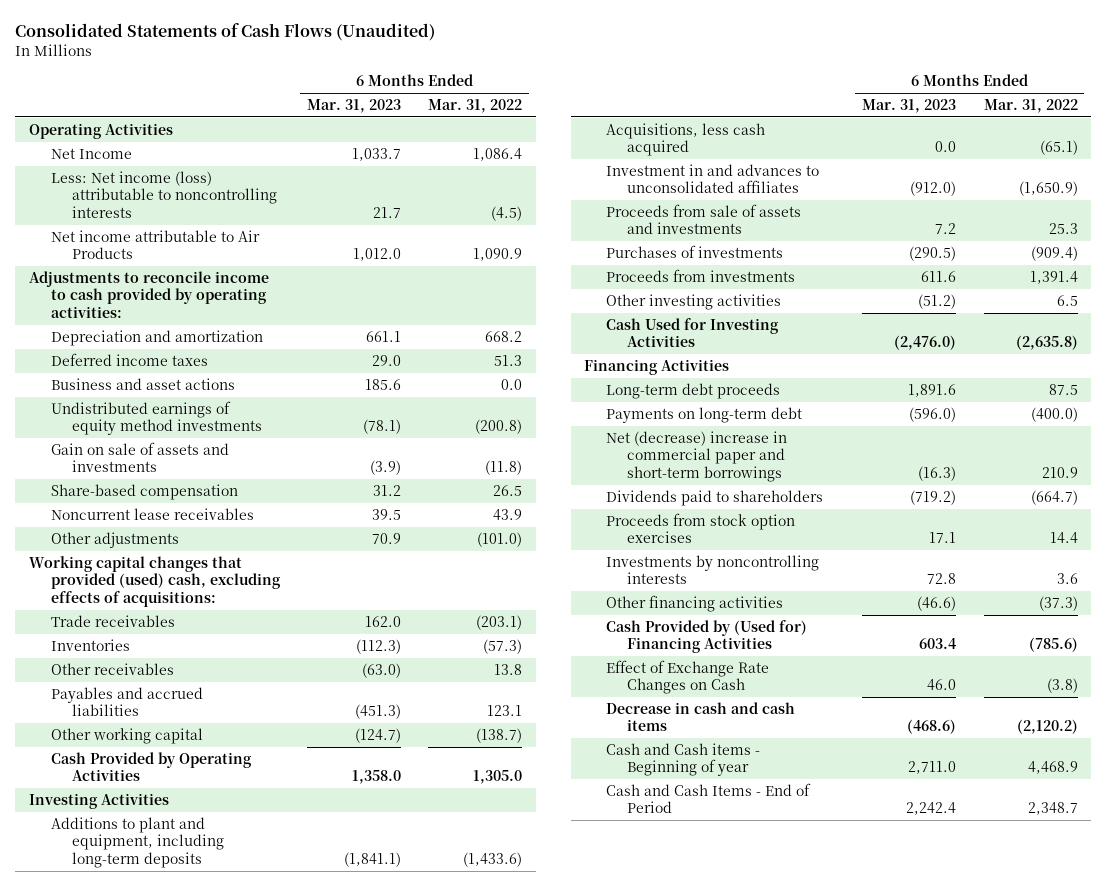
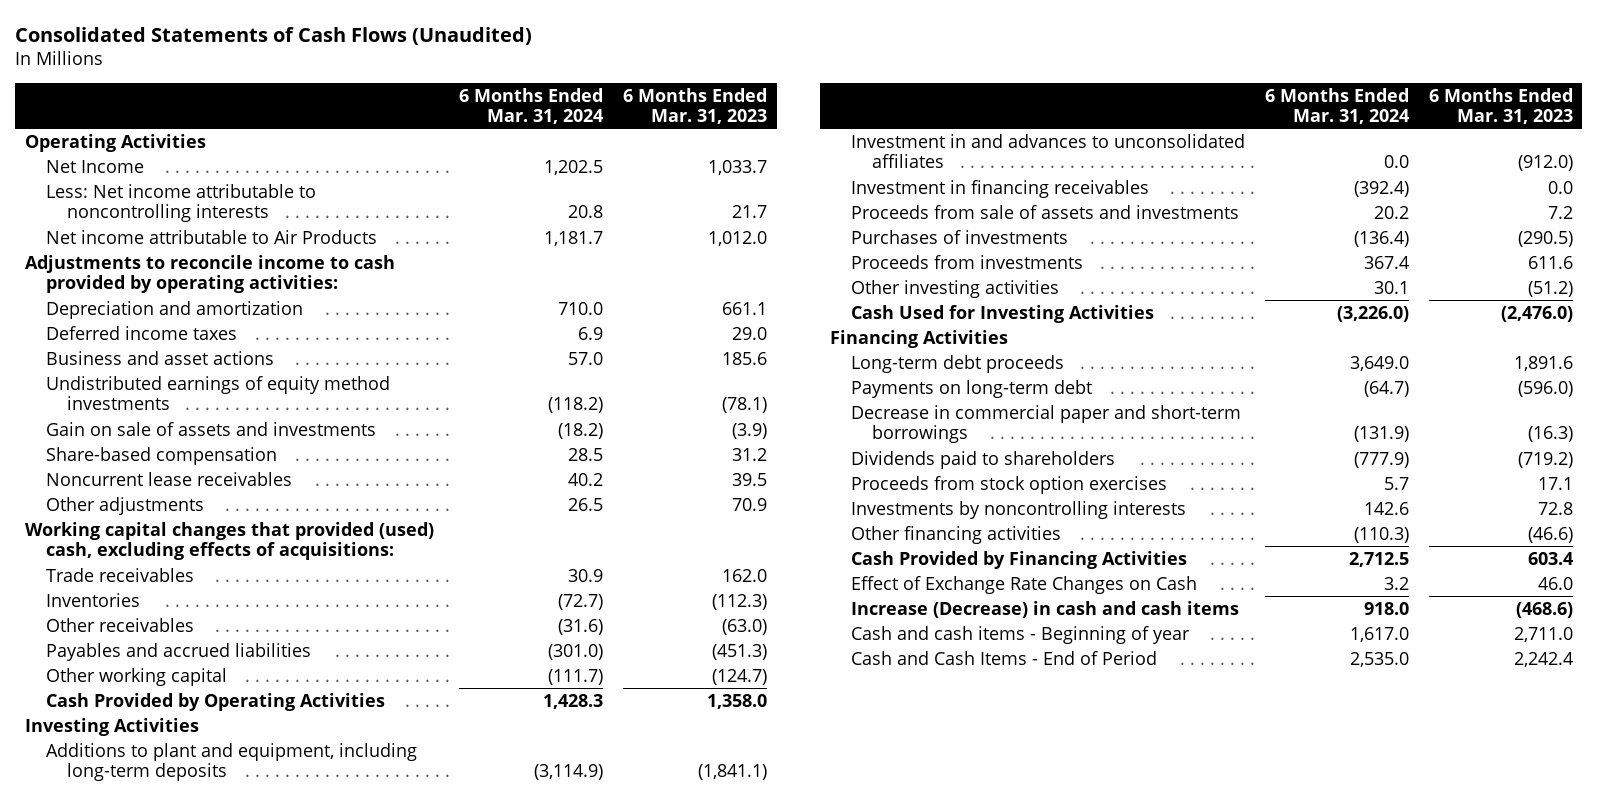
- | 6 Months Ended Mar. 31, 2023 | 6 Months Ended Mar. 31, 2022
+ | 6 Months Ended Mar. 31, 2024 | 6 Months Ended Mar. 31, 2023
- Less: Net income (loss) attributable to noncontrolling interests | 21.7 | (4.5)
+ Less: Net income attributable to noncontrolling interests | 20.8 | 21.7
- Acquisitions, less cash acquired | 0.0 | (65.1)
+ Investment in financing receivables | (392.4) | 0.0
- Net (decrease) increase in commercial paper and short-term borrowings | (16.3) | 210.9
+ Decrease in commercial paper and short-term borrowings | (131.9) | (16.3)
- Cash Provided by (Used for) Financing Activities | 603.4 | (785.6)
+ Cash Provided by Financing Activities | 2,712.5 | 603.4
- Decrease in cash and cash items | (468.6) | (2,120.2)
- Cash and Cash items - Beginning of year | 2,711.0 | 4,468.9
+ Increase (Decrease) in cash and cash items | 918.0 | (468.6)
+ Cash and cash items - Beginning of year | 1,617.0 | 2,711.0

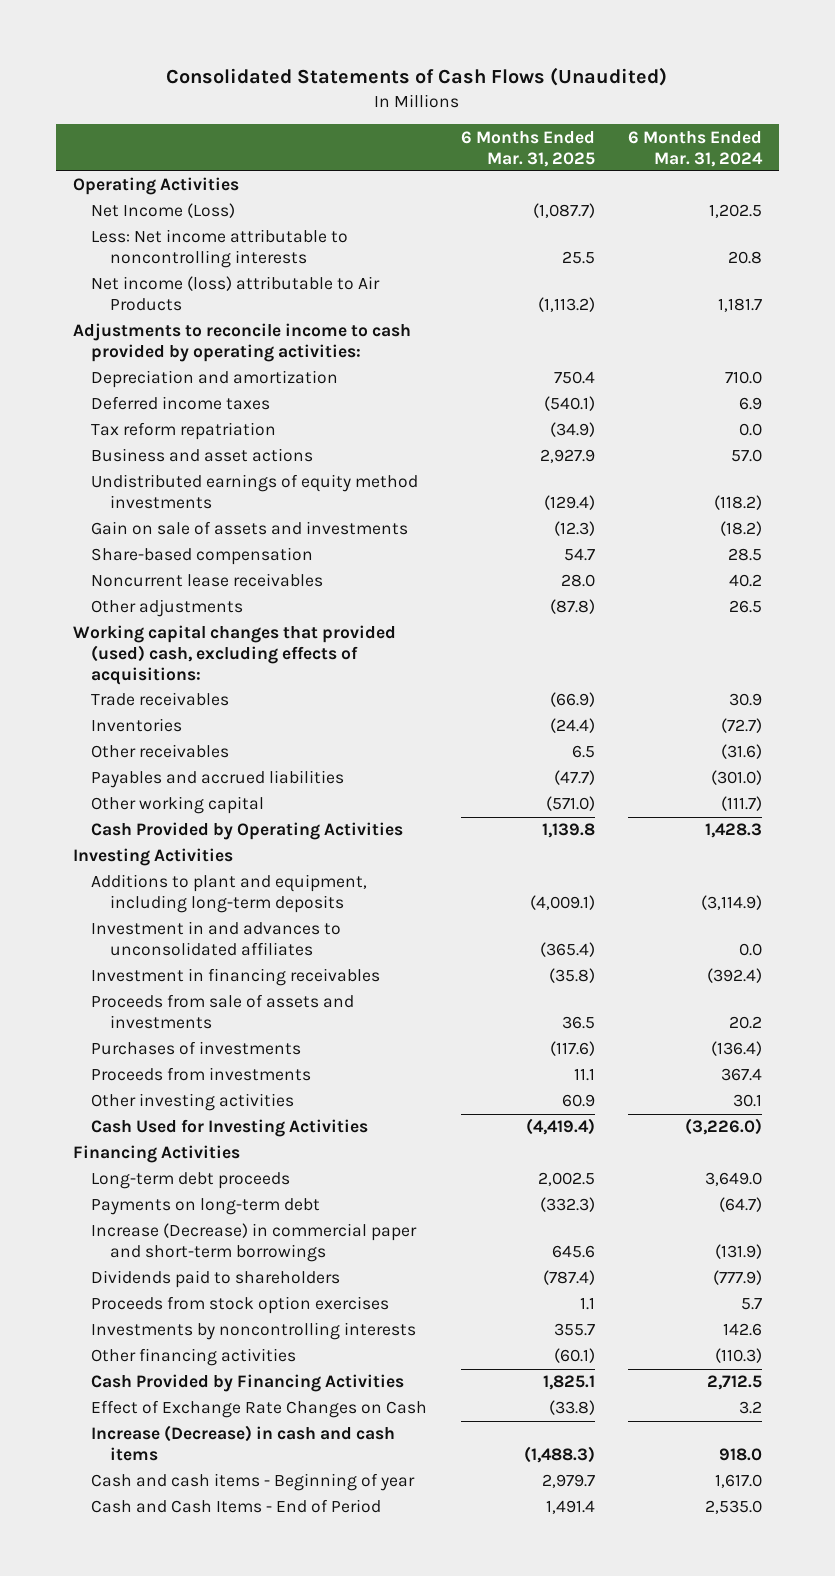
- | 6 Months Ended Mar. 31, 2024 | 6 Months Ended Mar. 31, 2023
+ | 6 Months Ended Mar. 31, 2025 | 6 Months Ended Mar. 31, 2024
- Net Income | 1,202.5 | 1,033.7
+ Net Income (Loss) | (1,087.7) | 1,202.5
- Net income attributable to Air Products | 1,181.7 | 1,012.0
+ Net income (loss) attributable to Air Products | (1,113.2) | 1,181.7
+ Tax reform repatriation | (34.9) | 0.0
- Decrease in commercial paper and short-term borrowings | (131.9) | (16.3)
+ Increase (Decrease) in commercial paper and short-term borrowings | 645.6 | (131.9)

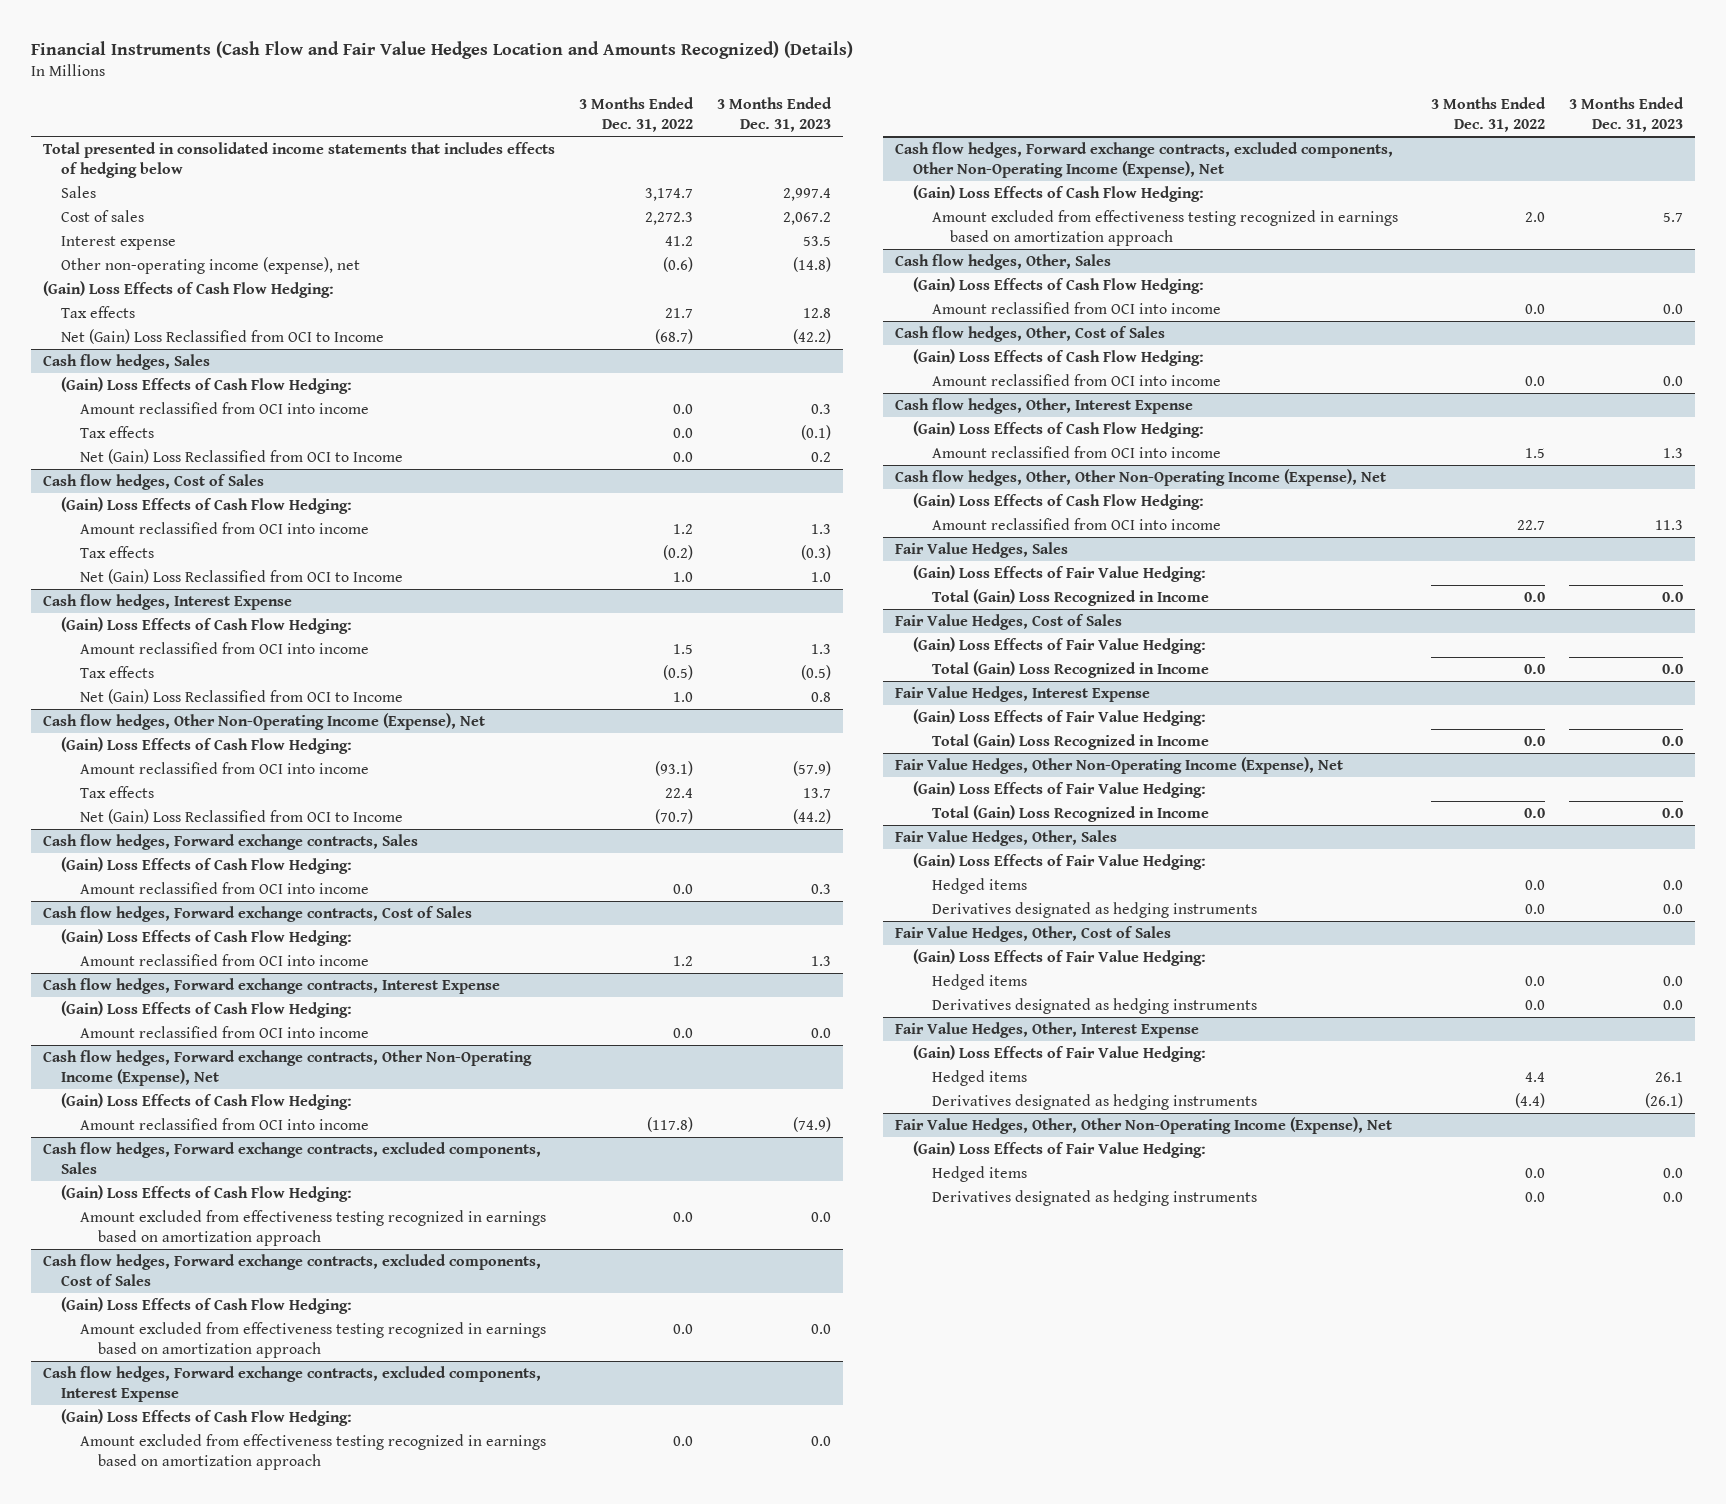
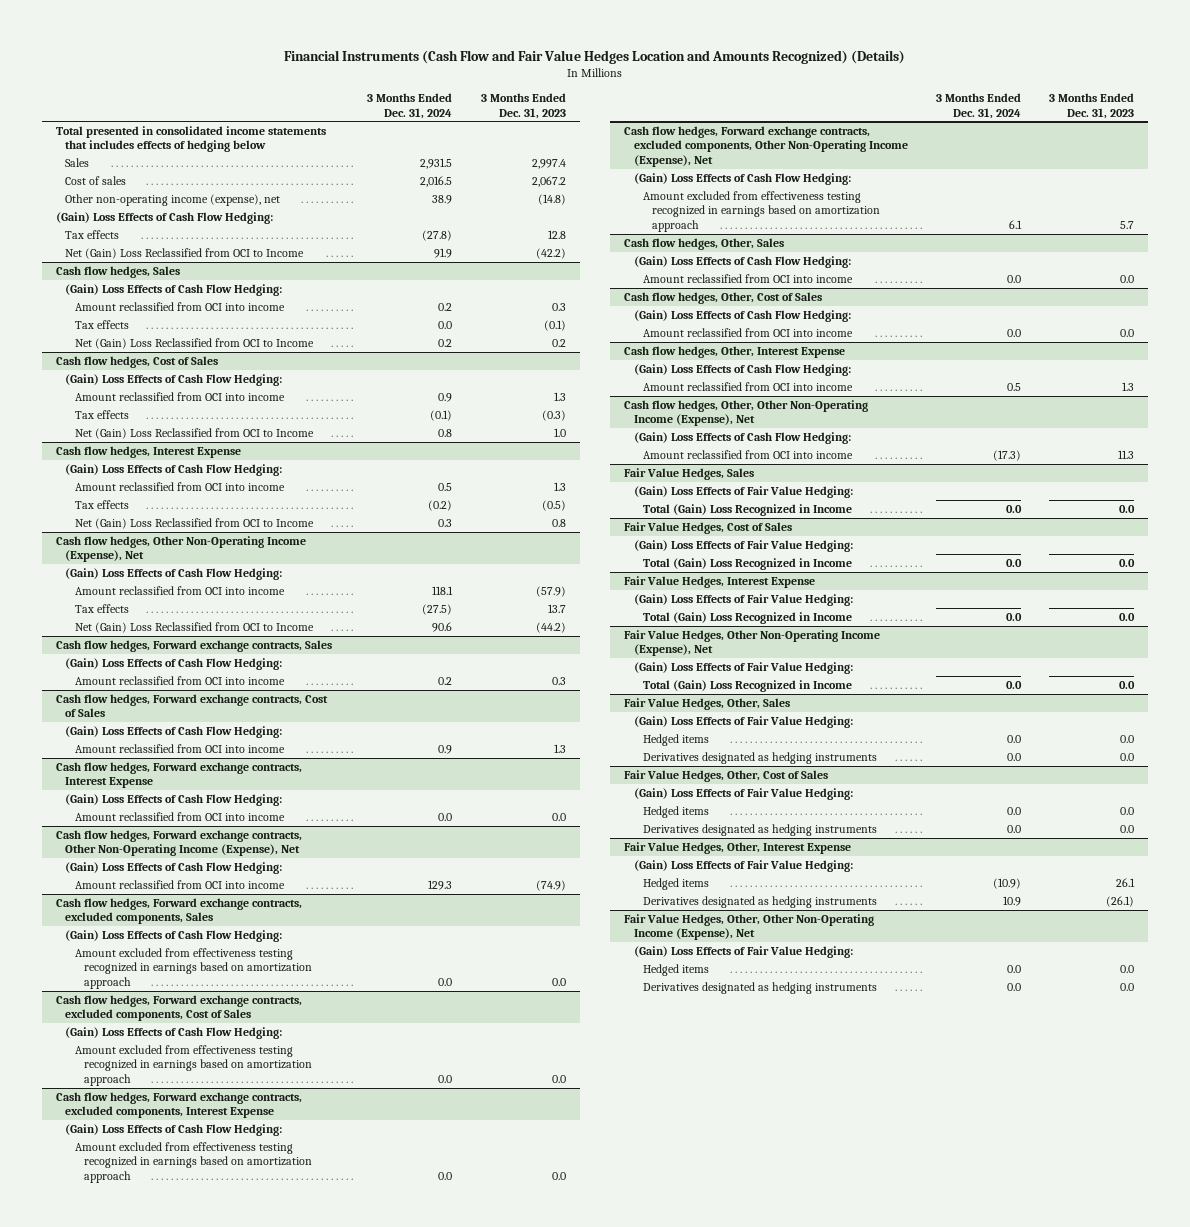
- | 3 Months Ended Dec. 31, 2022 | 3 Months Ended Dec. 31, 2023
+ | 3 Months Ended Dec. 31, 2024 | 3 Months Ended Dec. 31, 2023
- Interest expense | 41.2 | 53.5

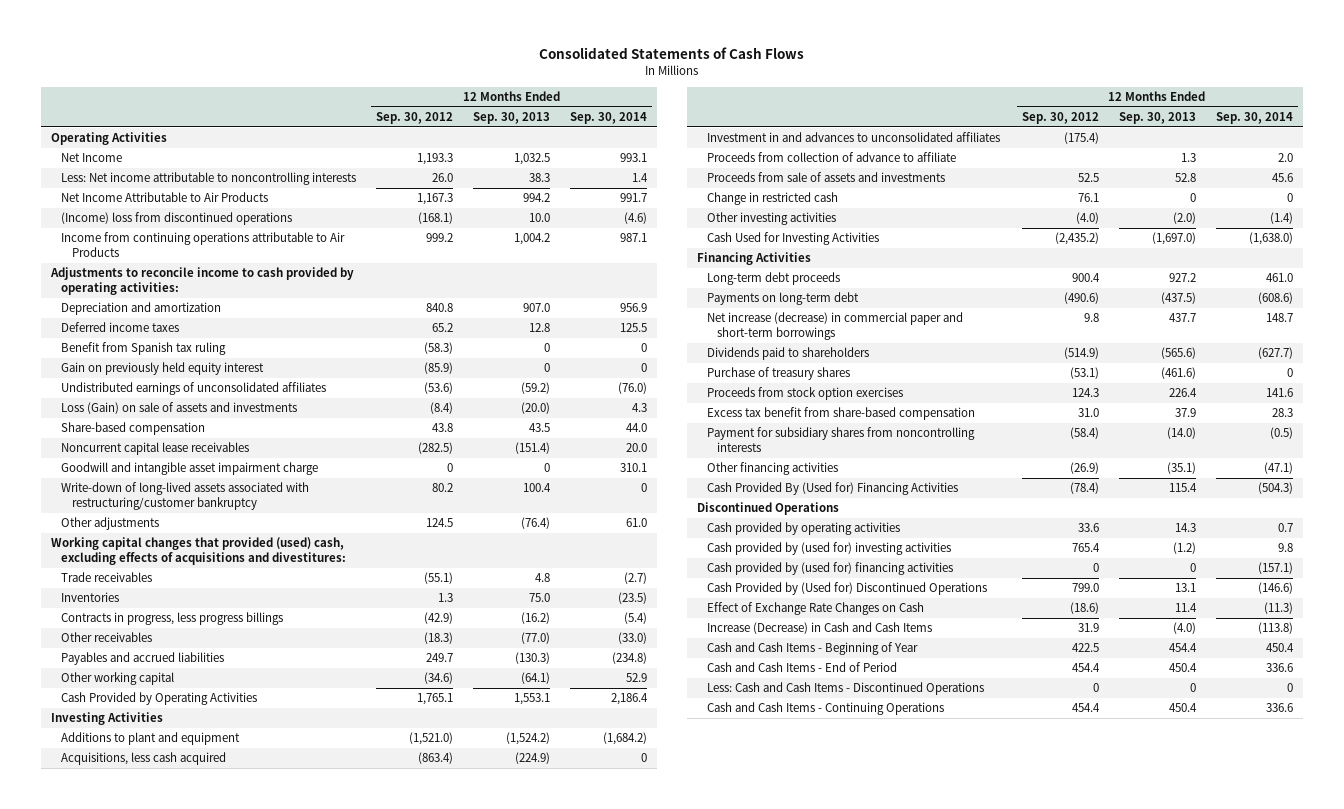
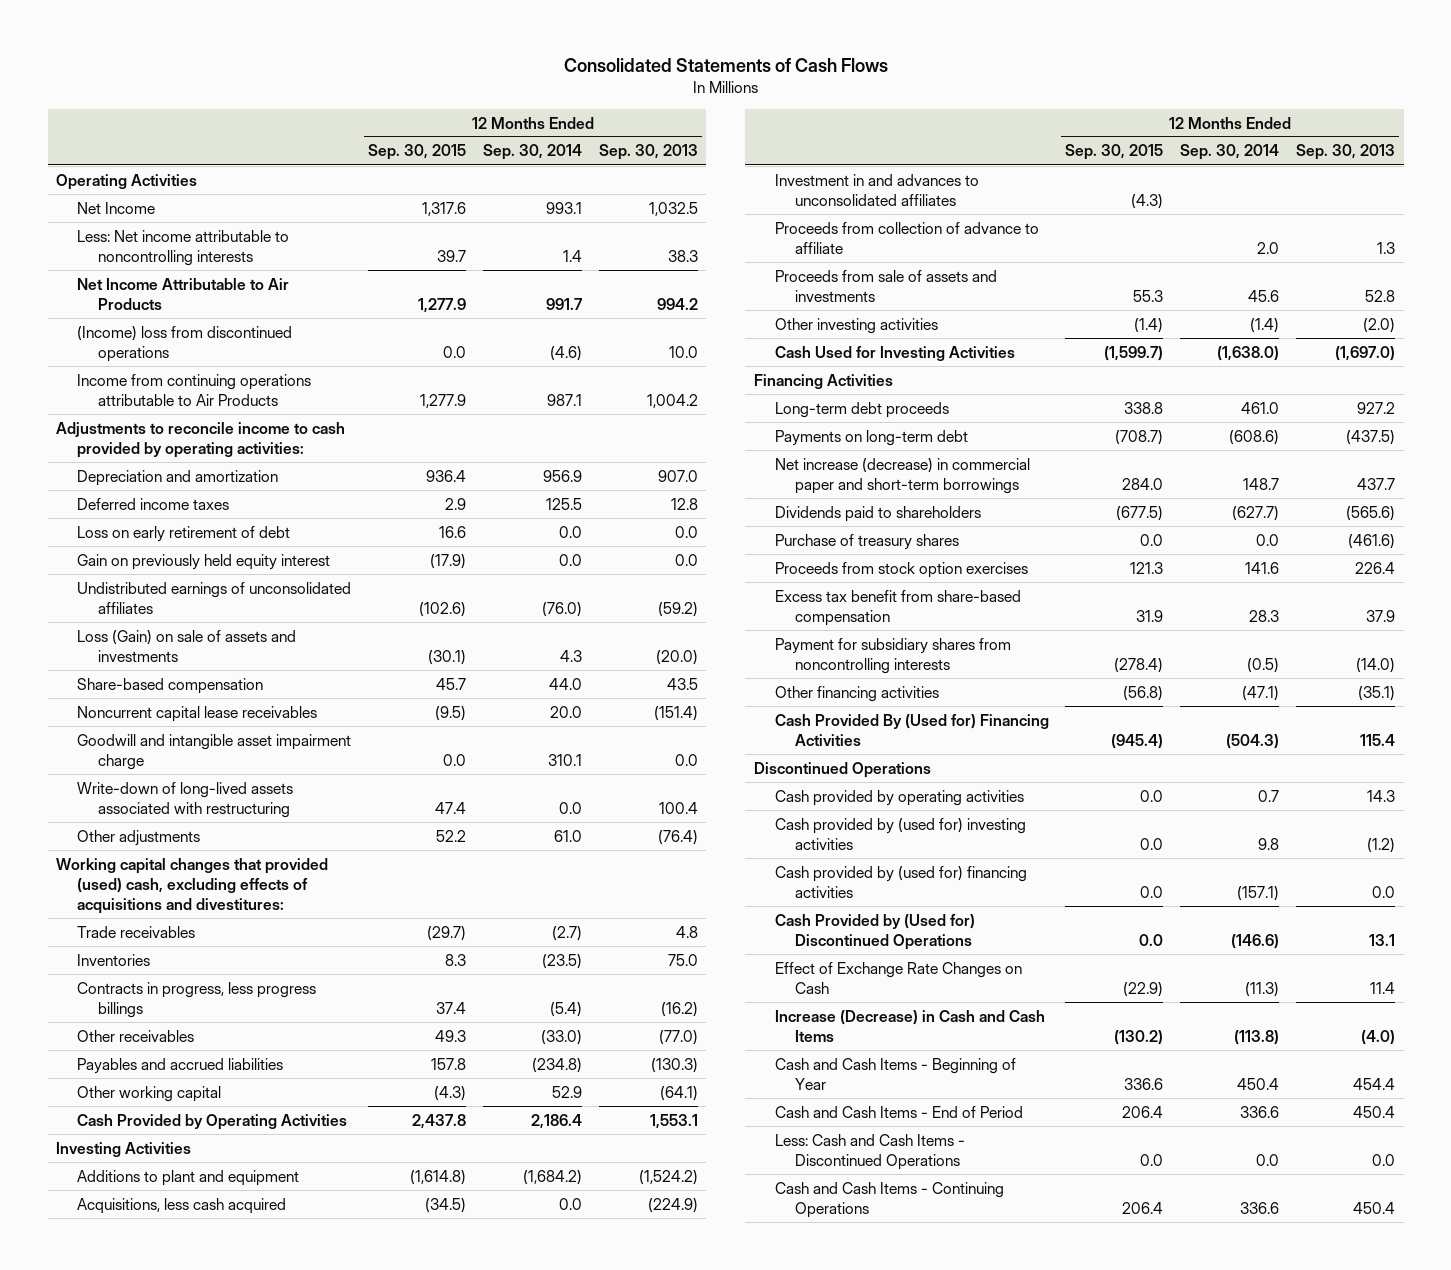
- | 12 Months Ended Sep. 30, 2012 | 12 Months Ended Sep. 30, 2013 | 12 Months Ended Sep. 30, 2014
+ | 12 Months Ended Sep. 30, 2015 | 12 Months Ended Sep. 30, 2014 | 12 Months Ended Sep. 30, 2013
- Benefit from Spanish tax ruling | (58.3) | 0 | 0
- Gain on previously held equity interest | (85.9) | 0 | 0
+ Loss on early retirement of debt | 16.6 | 0.0 | 0.0
+ Gain on previously held equity interest | (17.9) | 0.0 | 0.0
- Goodwill and intangible asset impairment charge | 0 | 0 | 310.1
- Write-down of long-lived assets associated with restructuring/customer bankruptcy | 80.2 | 100.4 | 0
+ Goodwill and intangible asset impairment charge | 0.0 | 310.1 | 0.0
+ Write-down of long-lived assets associated with restructuring | 47.4 | 0.0 | 100.4
- Acquisitions, less cash acquired | (863.4) | (224.9) | 0
+ Acquisitions, less cash acquired | (34.5) | 0.0 | (224.9)
- Change in restricted cash | 76.1 | 0 | 0
- Purchase of treasury shares | (53.1) | (461.6) | 0
+ Purchase of treasury shares | 0.0 | 0.0 | (461.6)
- Cash provided by (used for) financing activities | 0 | 0 | (157.1)
+ Cash provided by (used for) financing activities | 0.0 | (157.1) | 0.0
- Less: Cash and Cash Items - Discontinued Operations | 0 | 0 | 0
+ Less: Cash and Cash Items - Discontinued Operations | 0.0 | 0.0 | 0.0

